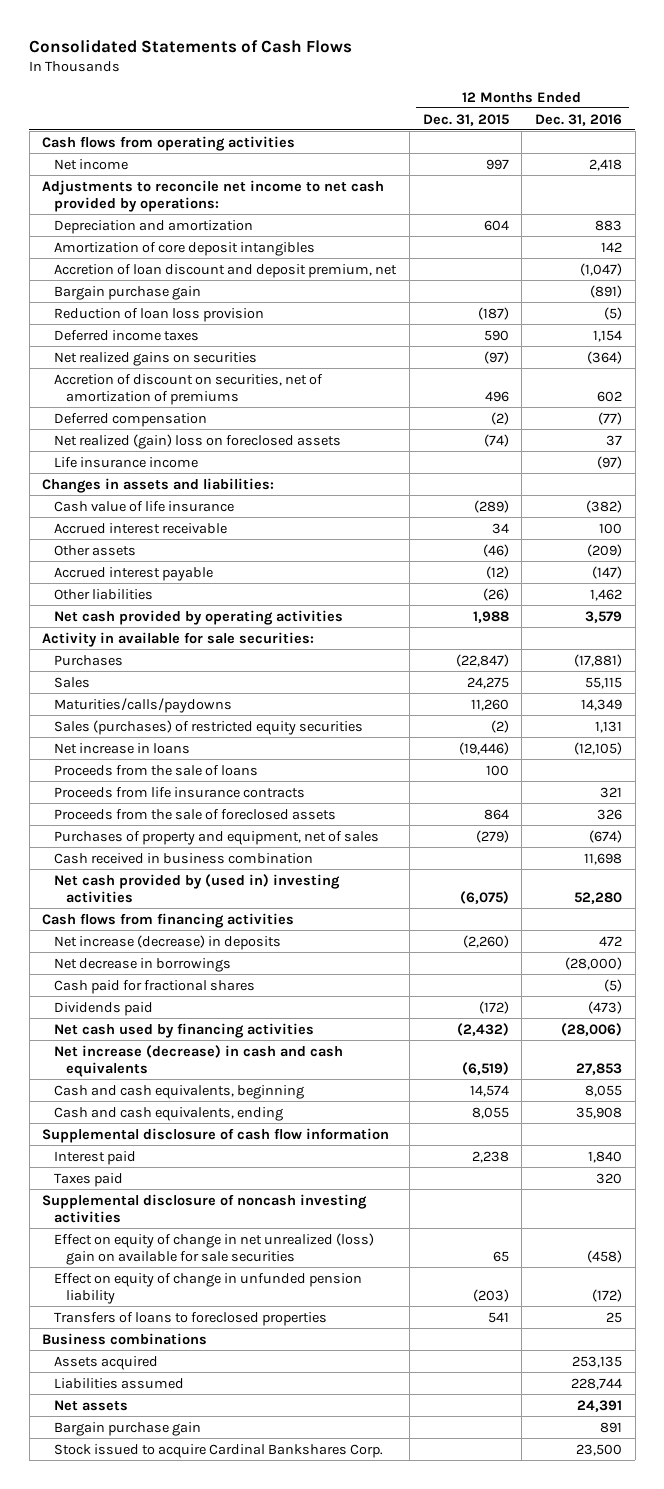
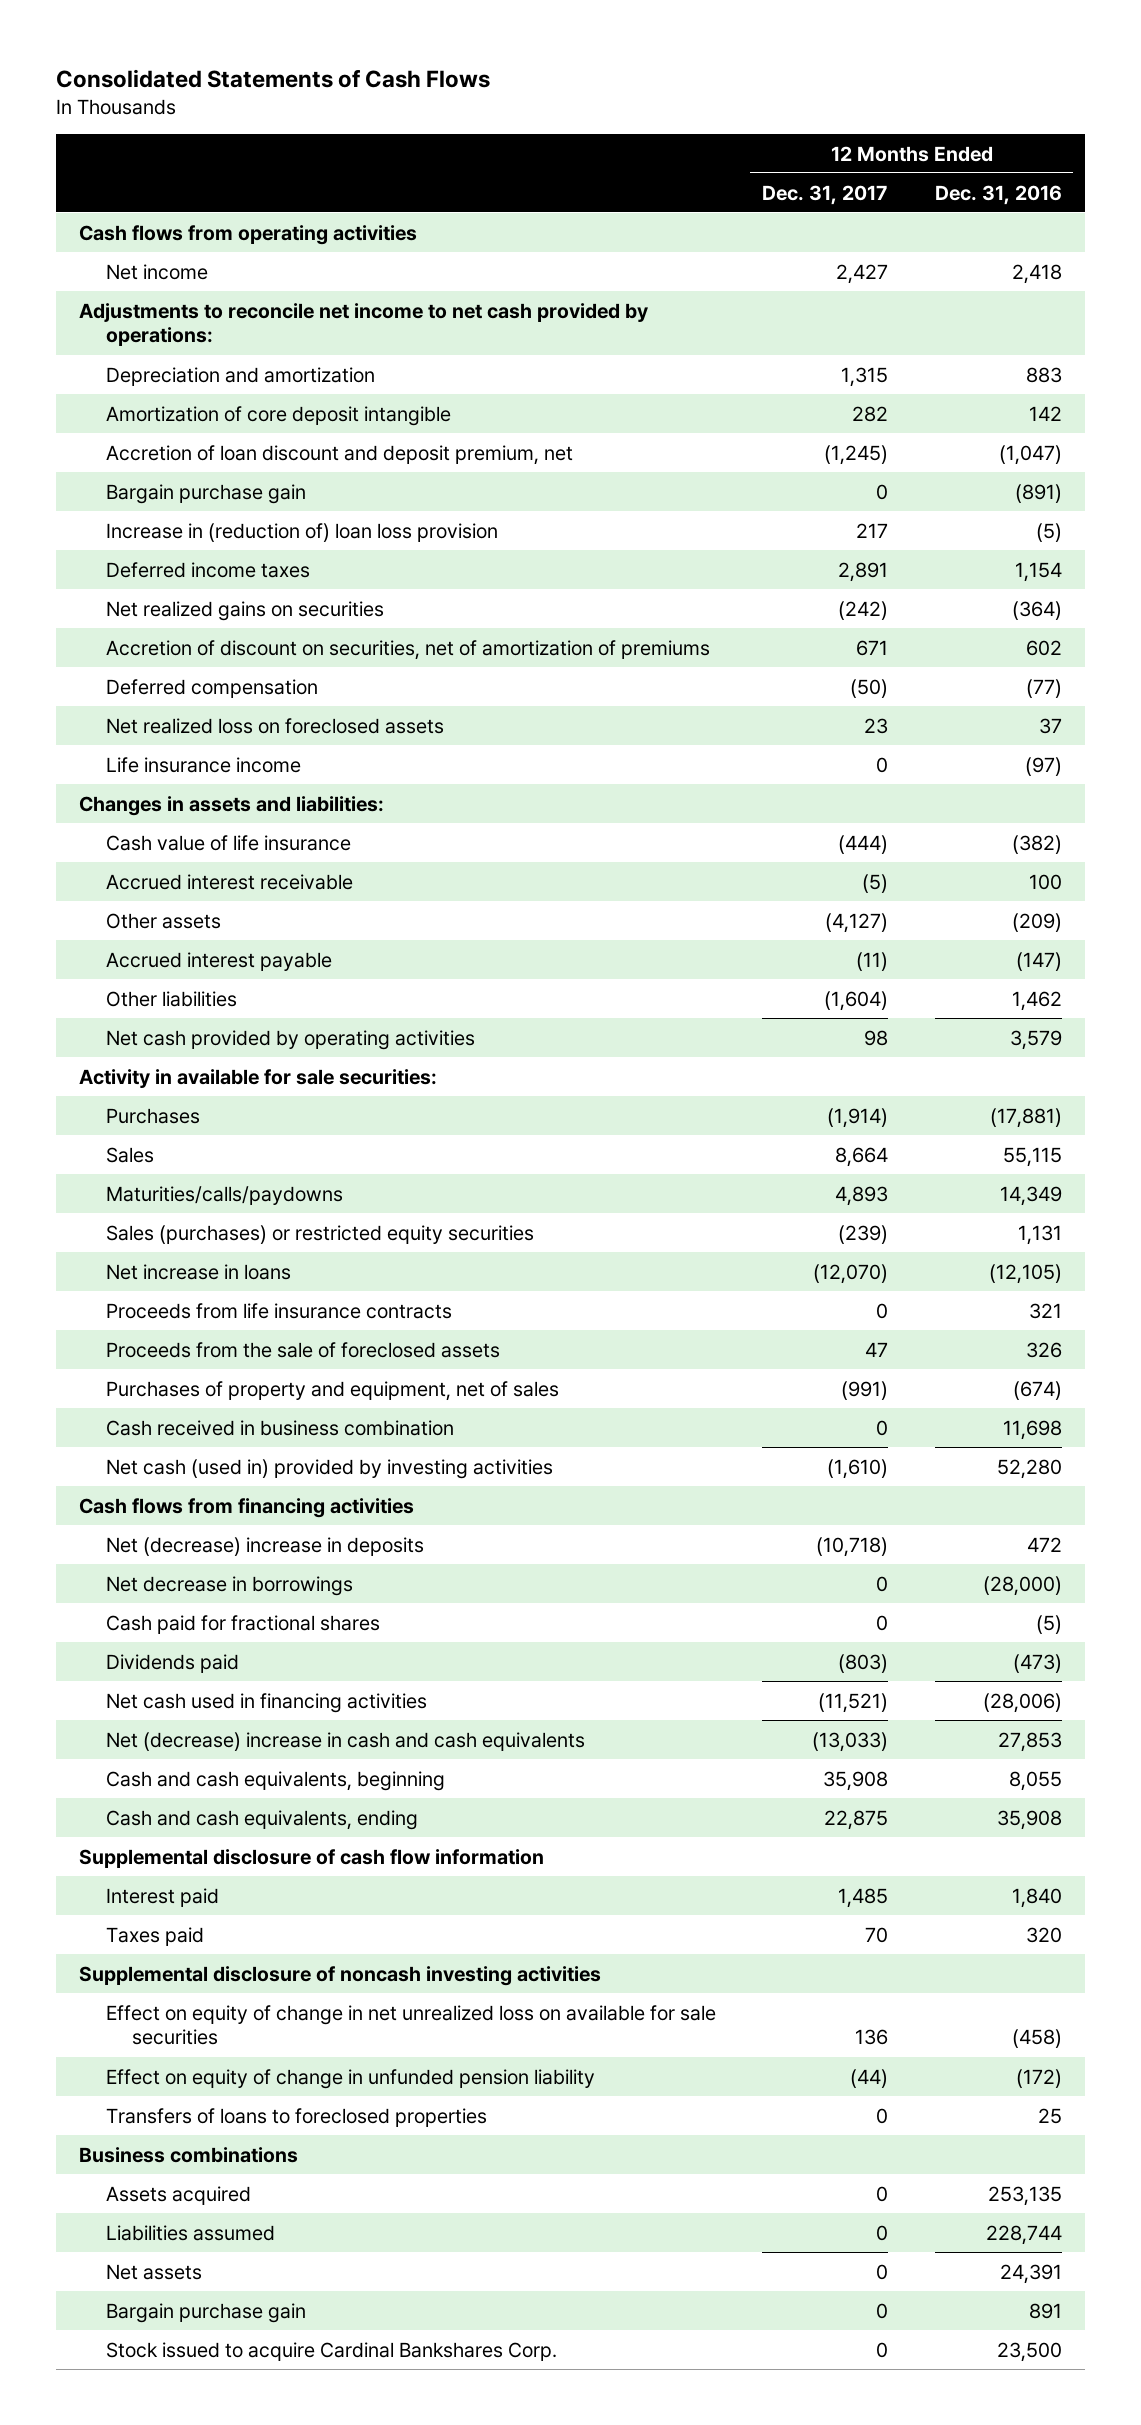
- | 12 Months Ended Dec. 31, 2015 | 12 Months Ended Dec. 31, 2016
+ | 12 Months Ended Dec. 31, 2017 | 12 Months Ended Dec. 31, 2016
- Amortization of core deposit intangibles | | 142
+ Amortization of core deposit intangible | 282 | 142
- Reduction of loan loss provision | (187) | (5)
+ Increase in (reduction of) loan loss provision | 217 | (5)
- Net realized (gain) loss on foreclosed assets | (74) | 37
+ Net realized loss on foreclosed assets | 23 | 37
- Sales (purchases) of restricted equity securities | (2) | 1,131
+ Sales (purchases) or restricted equity securities | (239) | 1,131
- Proceeds from the sale of loans | 100 |
- Net cash provided by (used in) investing activities | (6,075) | 52,280
+ Net cash (used in) provided by investing activities | (1,610) | 52,280
- Net increase (decrease) in deposits | (2,260) | 472
+ Net (decrease) increase in deposits | (10,718) | 472
- Net cash used by financing activities | (2,432) | (28,006)
- Net increase (decrease) in cash and cash equivalents | (6,519) | 27,853
+ Net cash used in financing activities | (11,521) | (28,006)
+ Net (decrease) increase in cash and cash equivalents | (13,033) | 27,853
- Effect on equity of change in net unrealized (loss) gain on available for sale securities | 65 | (458)
+ Effect on equity of change in net unrealized loss on available for sale securities | 136 | (458)

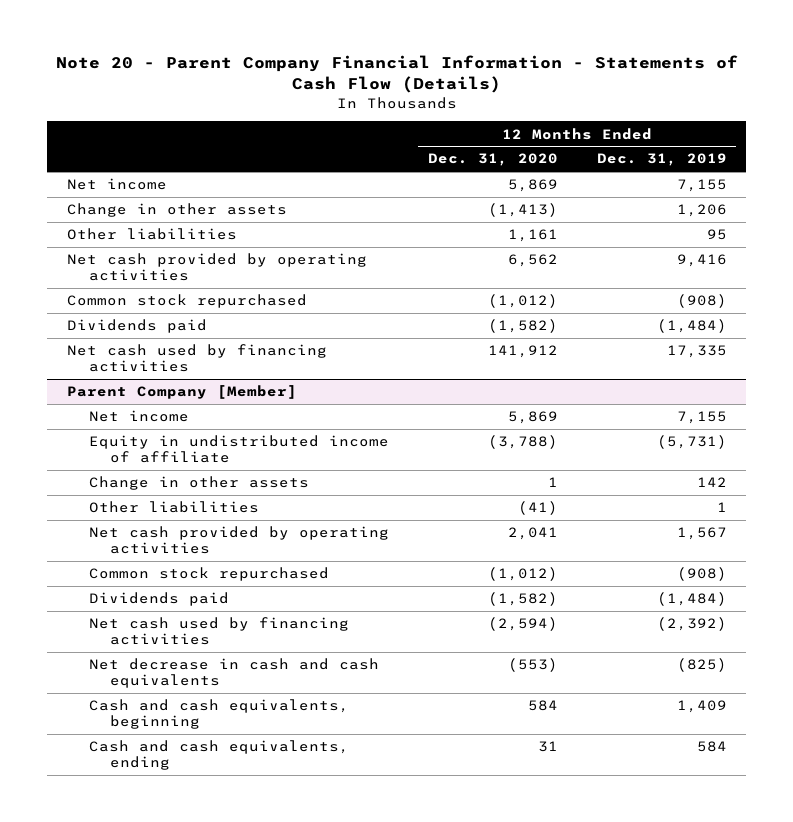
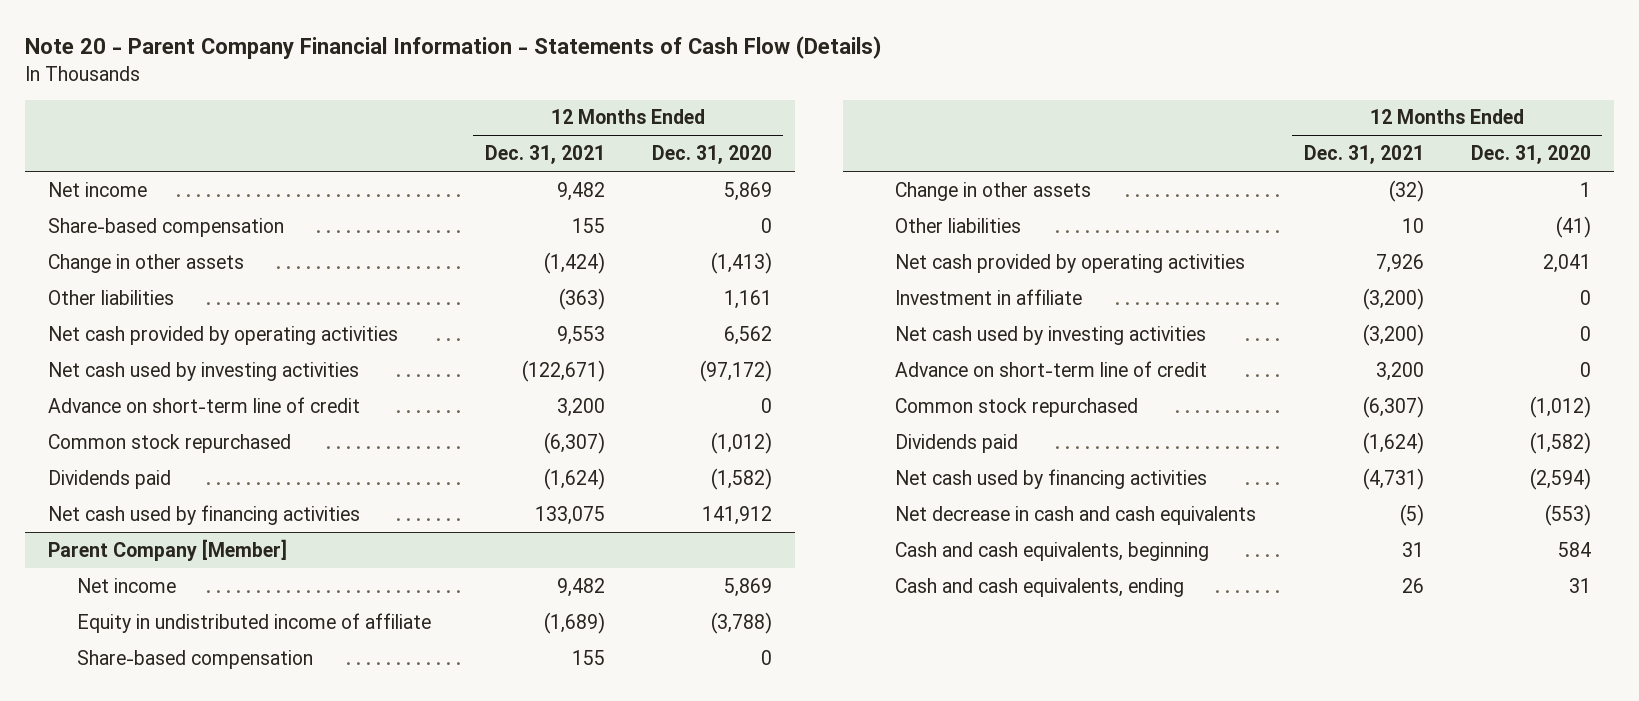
- | 12 Months Ended Dec. 31, 2020 | 12 Months Ended Dec. 31, 2019
+ | 12 Months Ended Dec. 31, 2021 | 12 Months Ended Dec. 31, 2020
+ Share-based compensation | 155 | 0
+ Net cash used by investing activities | (122,671) | (97,172)
+ Advance on short-term line of credit | 3,200 | 0
@ Parent Company [Member]
+ Share-based compensation | 155 | 0
+ Investment in affiliate | (3,200) | 0
+ Net cash used by investing activities | (3,200) | 0
+ Advance on short-term line of credit | 3,200 | 0

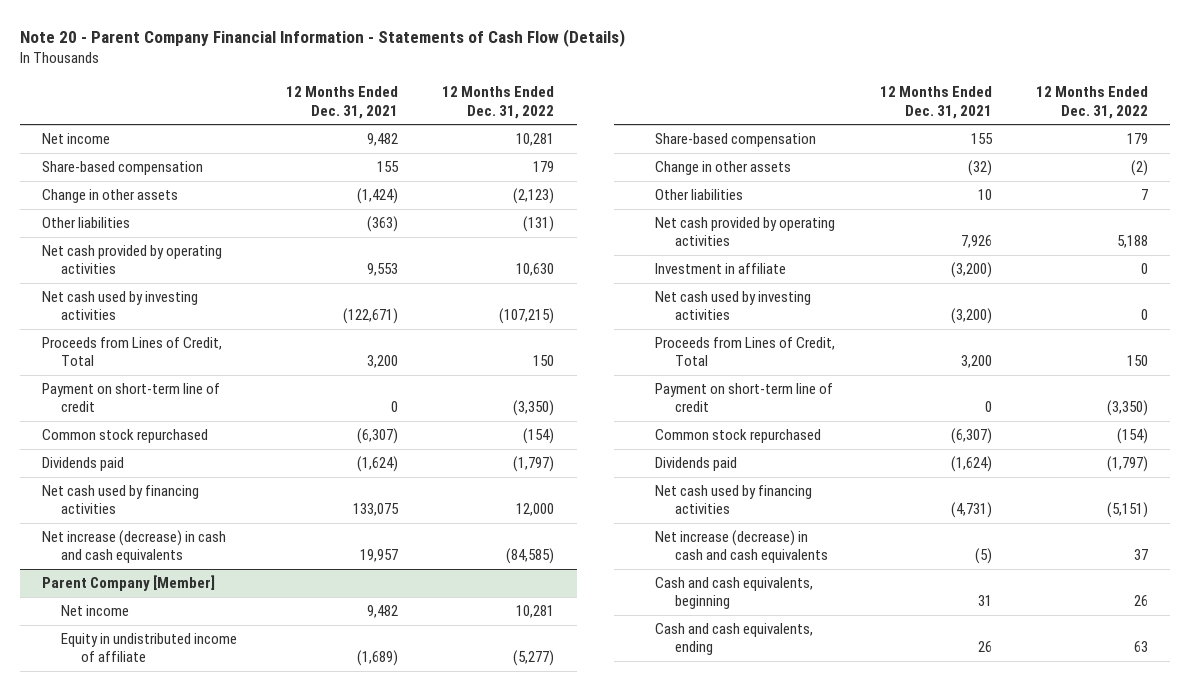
- | 12 Months Ended Dec. 31, 2021 | 12 Months Ended Dec. 31, 2020
+ | 12 Months Ended Dec. 31, 2021 | 12 Months Ended Dec. 31, 2022
- Advance on short-term line of credit | 3,200 | 0
+ Proceeds from Lines of Credit, Total | 3,200 | 150
+ Payment on short-term line of credit | 0 | (3,350)
+ Net increase (decrease) in cash and cash equivalents | 19,957 | (84,585)
@ Parent Company [Member]
- Advance on short-term line of credit | 3,200 | 0
+ Proceeds from Lines of Credit, Total | 3,200 | 150
+ Payment on short-term line of credit | 0 | (3,350)
- Net decrease in cash and cash equivalents | (5) | (553)
+ Net increase (decrease) in cash and cash equivalents | (5) | 37

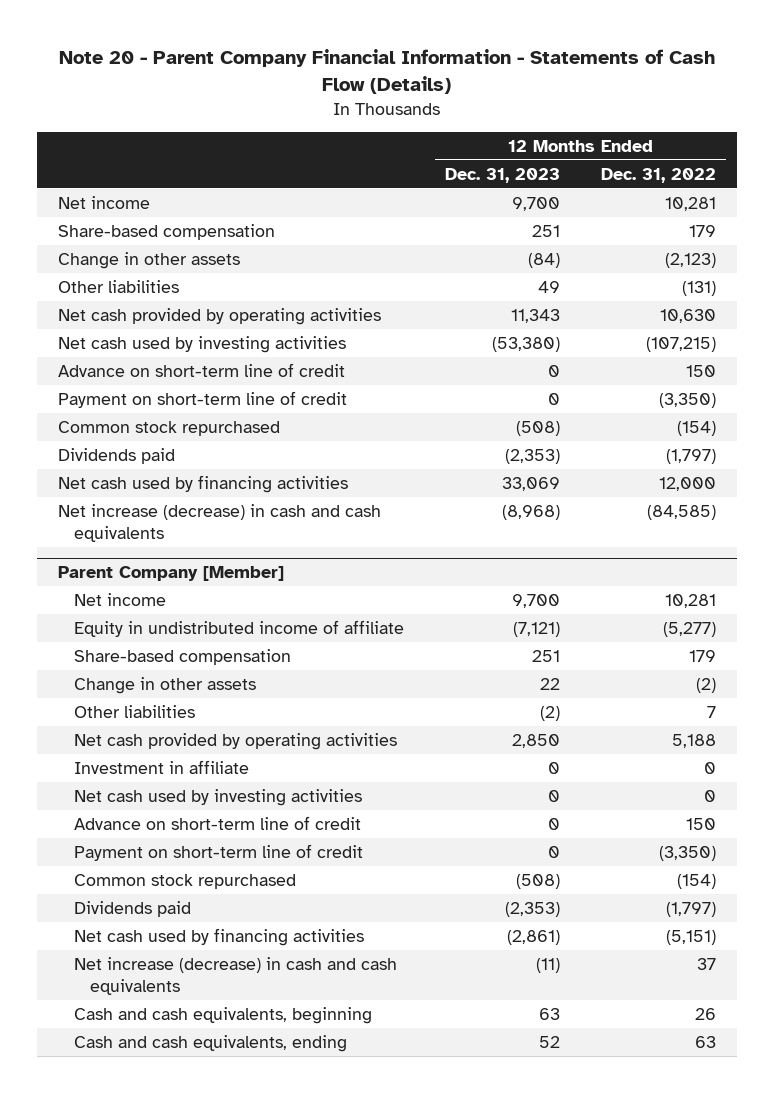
- | 12 Months Ended Dec. 31, 2021 | 12 Months Ended Dec. 31, 2022
+ | 12 Months Ended Dec. 31, 2023 | 12 Months Ended Dec. 31, 2022
- Proceeds from Lines of Credit, Total | 3,200 | 150
+ Advance on short-term line of credit | 0 | 150
@ Parent Company [Member]
- Proceeds from Lines of Credit, Total | 3,200 | 150
+ Advance on short-term line of credit | 0 | 150

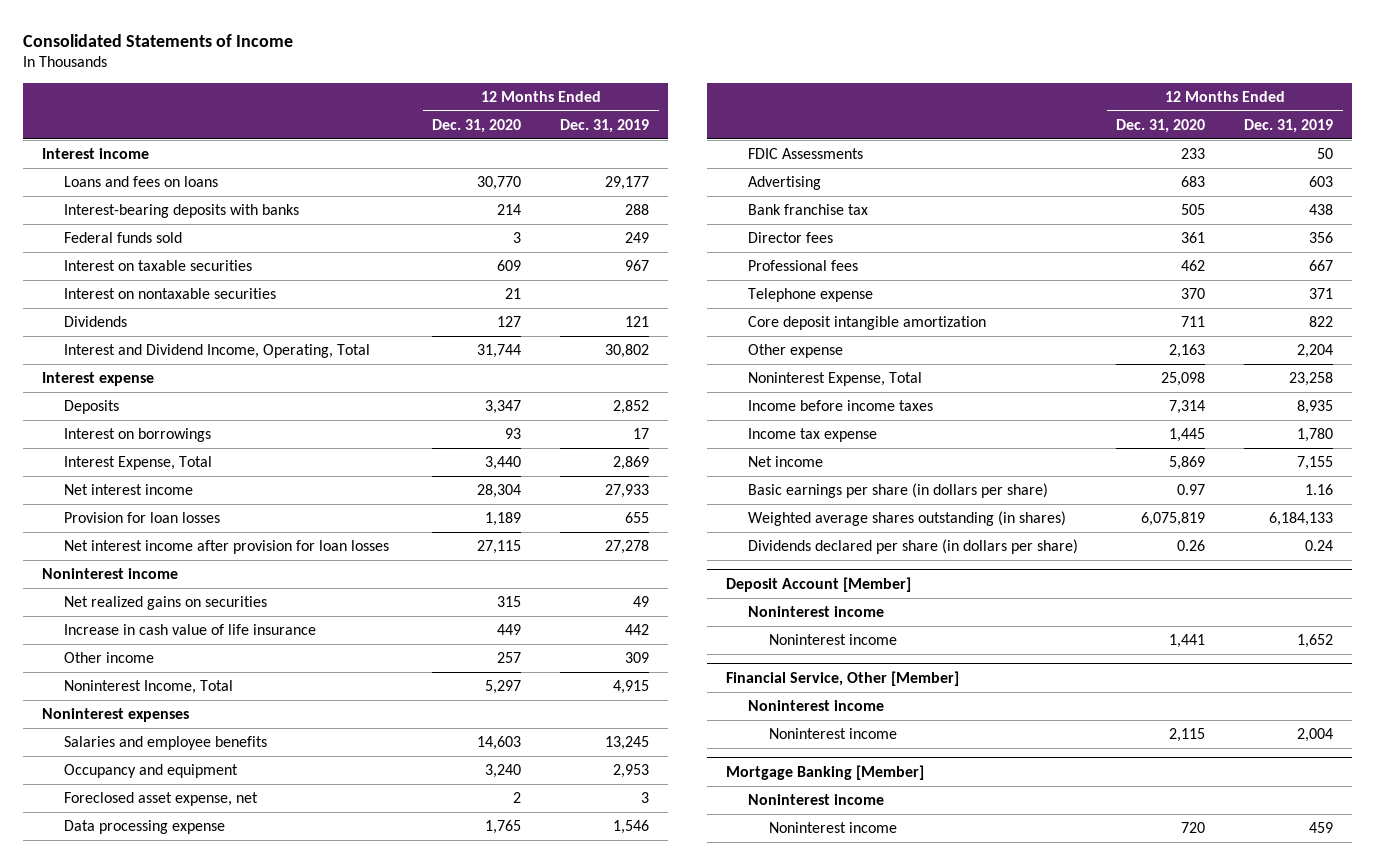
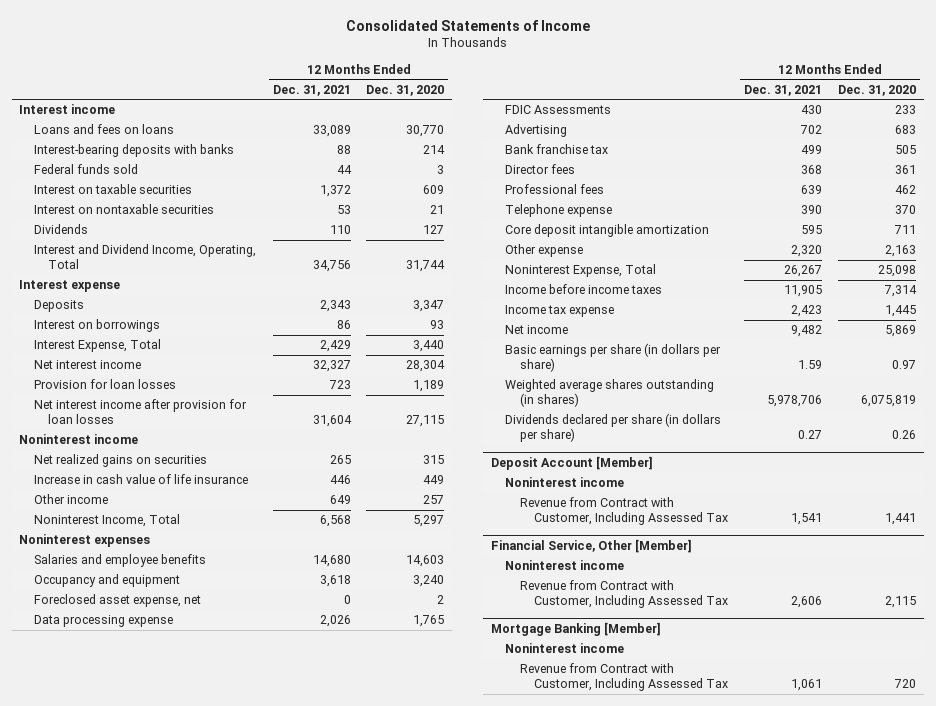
- | 12 Months Ended Dec. 31, 2020 | 12 Months Ended Dec. 31, 2019
+ | 12 Months Ended Dec. 31, 2021 | 12 Months Ended Dec. 31, 2020
@ Deposit Account [Member]
- Noninterest income | 1,441 | 1,652
+ Revenue from Contract with Customer, Including Assessed Tax | 1,541 | 1,441
@ Financial Service, Other [Member]
- Noninterest income | 2,115 | 2,004
+ Revenue from Contract with Customer, Including Assessed Tax | 2,606 | 2,115
@ Mortgage Banking [Member]
- Noninterest income | 720 | 459
+ Revenue from Contract with Customer, Including Assessed Tax | 1,061 | 720

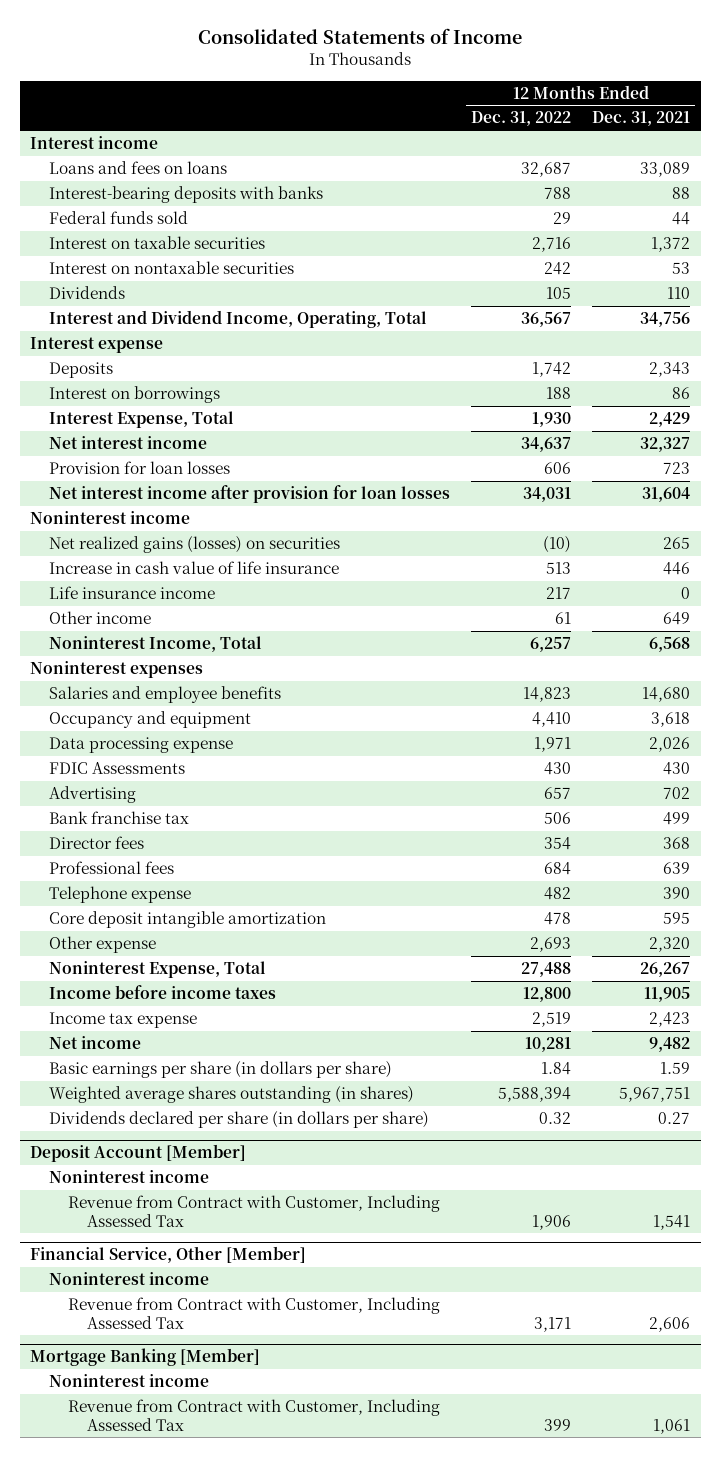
- | 12 Months Ended Dec. 31, 2021 | 12 Months Ended Dec. 31, 2020
+ | 12 Months Ended Dec. 31, 2022 | 12 Months Ended Dec. 31, 2021
- Net realized gains on securities | 265 | 315
+ Net realized gains (losses) on securities | (10) | 265
+ Life insurance income | 217 | 0
- Foreclosed asset expense, net | 0 | 2
- Weighted average shares outstanding (in shares) | 5,978,706 | 6,075,819
+ Weighted average shares outstanding (in shares) | 5,588,394 | 5,967,751

